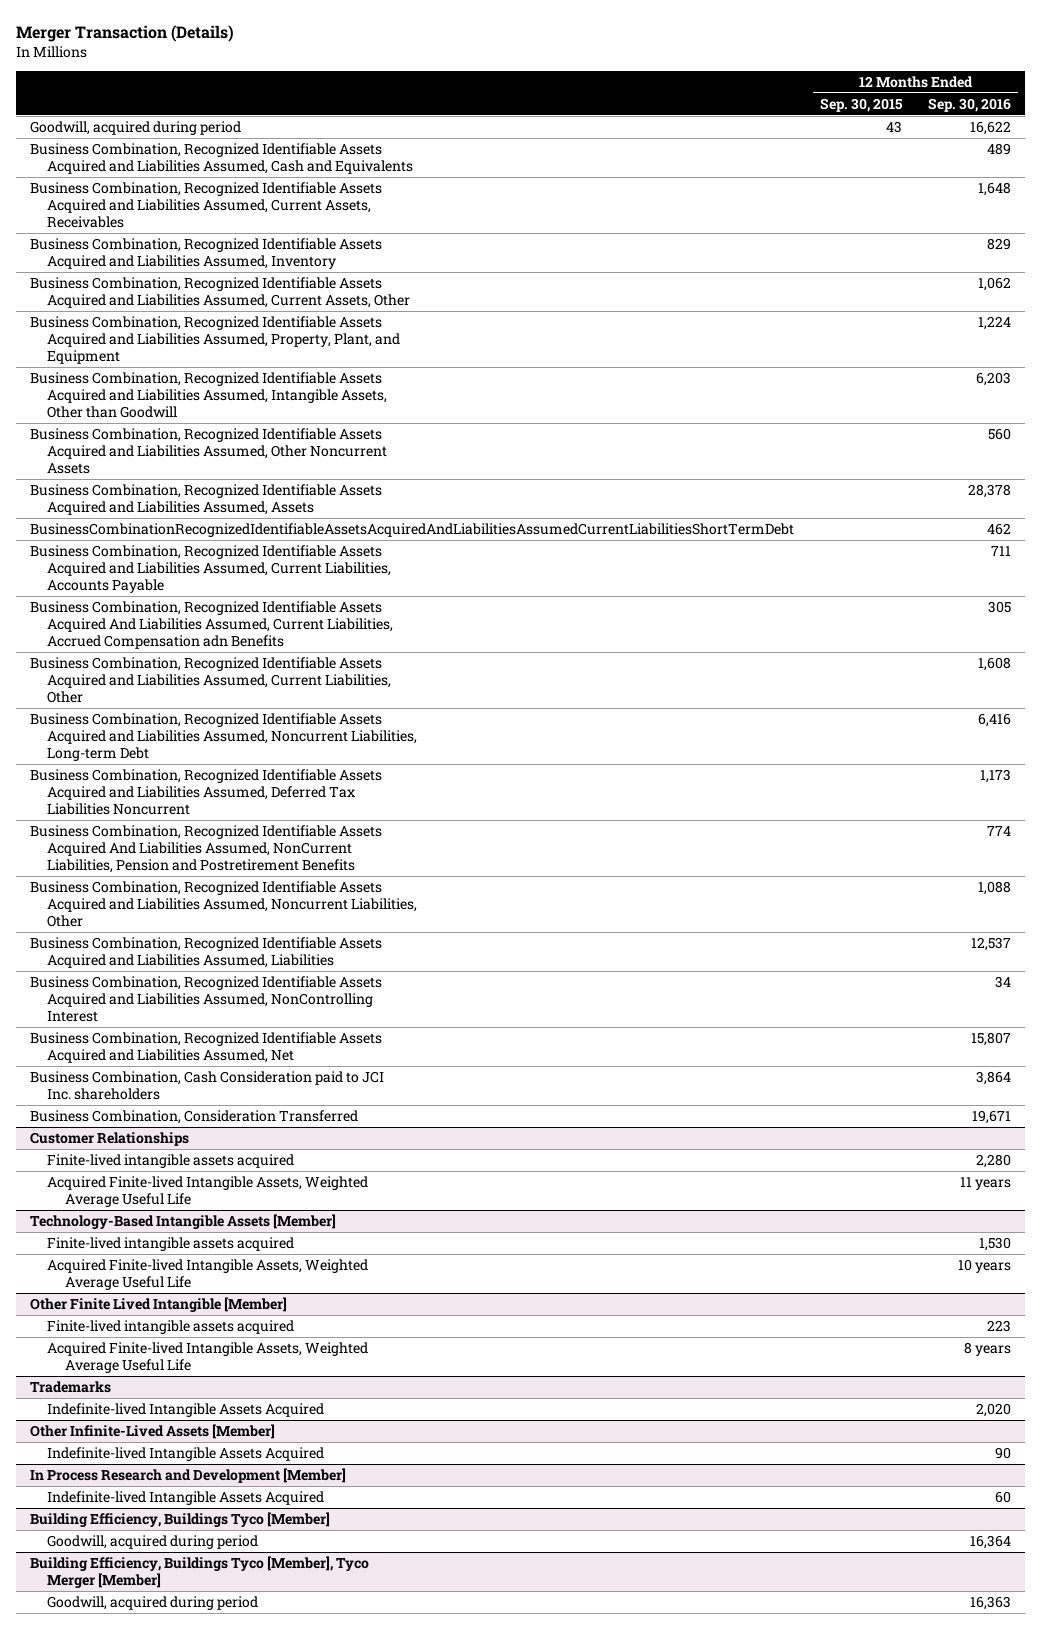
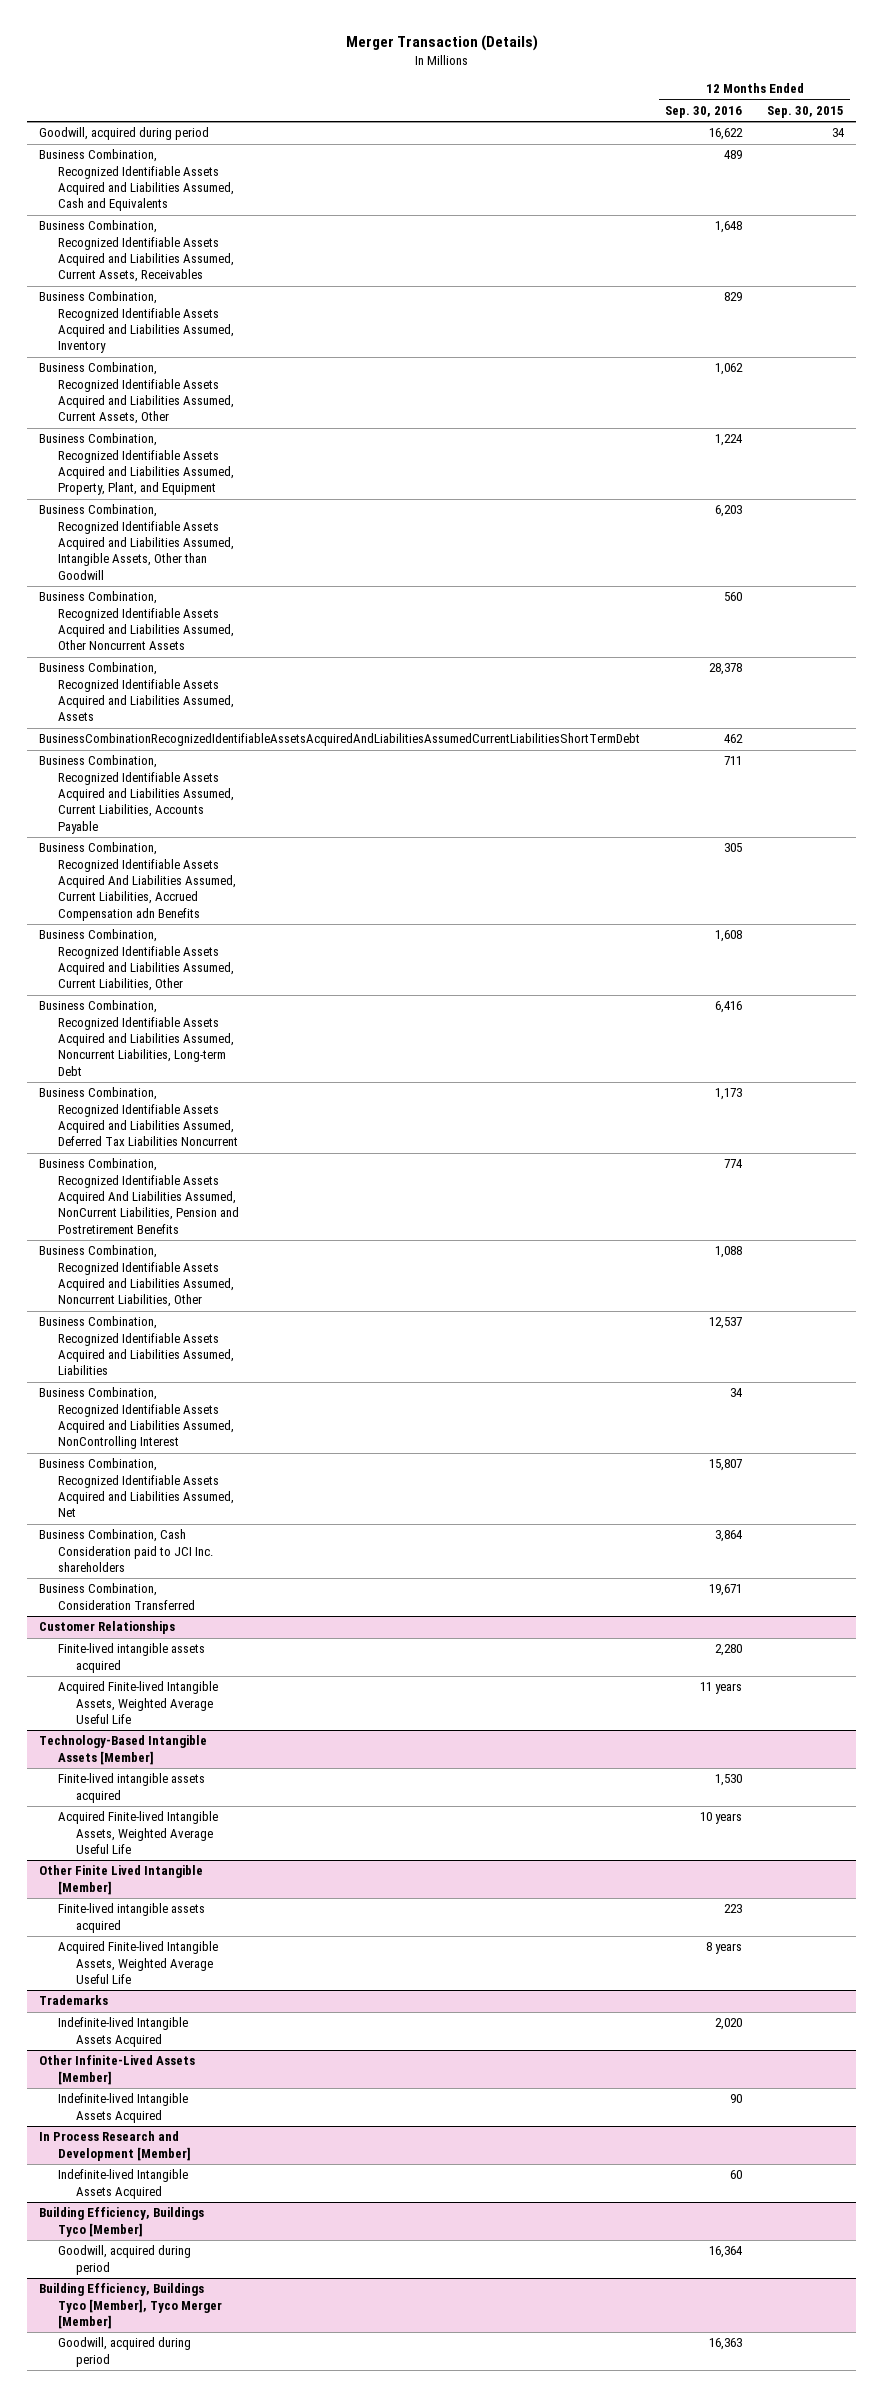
- | 12 Months Ended Sep. 30, 2015 | 12 Months Ended Sep. 30, 2016
+ | 12 Months Ended Sep. 30, 2016 | 12 Months Ended Sep. 30, 2015
- Goodwill, acquired during period | 43 | 16,622
+ Goodwill, acquired during period | 16,622 | 34

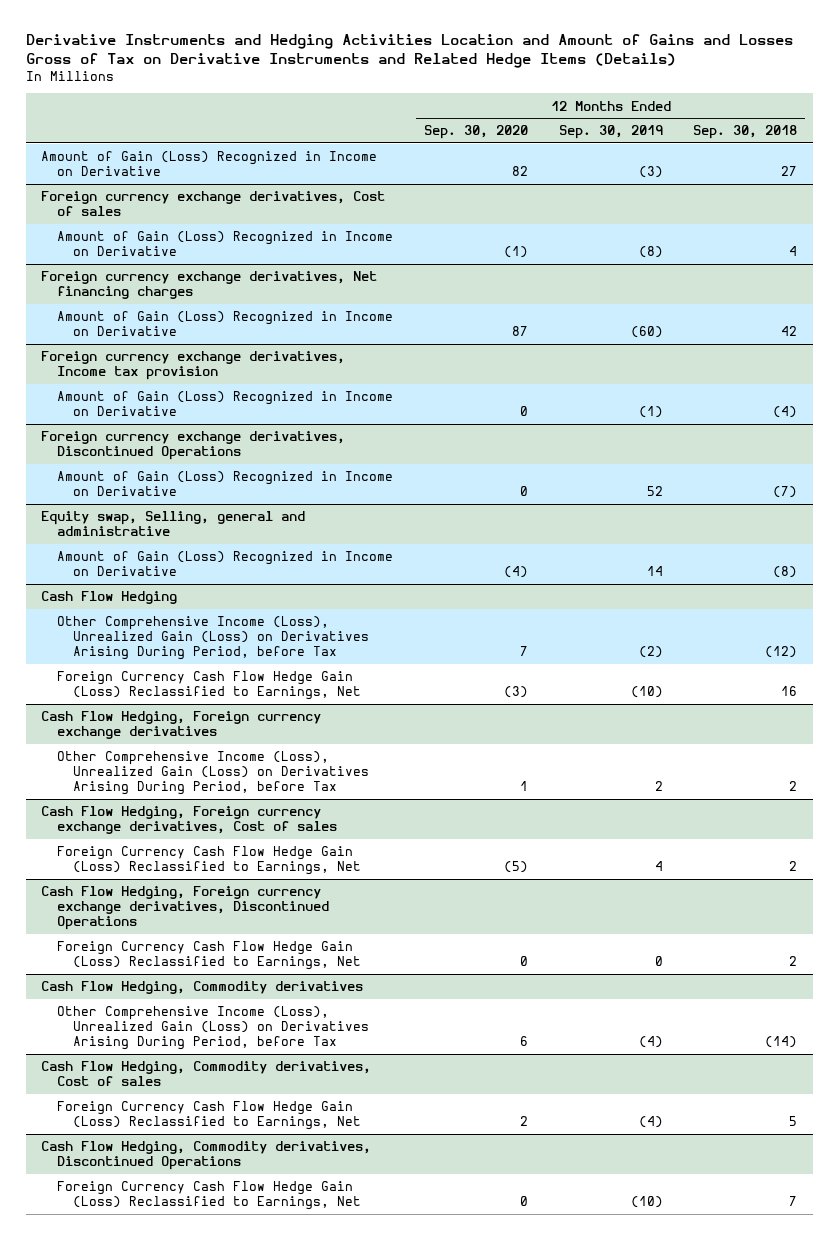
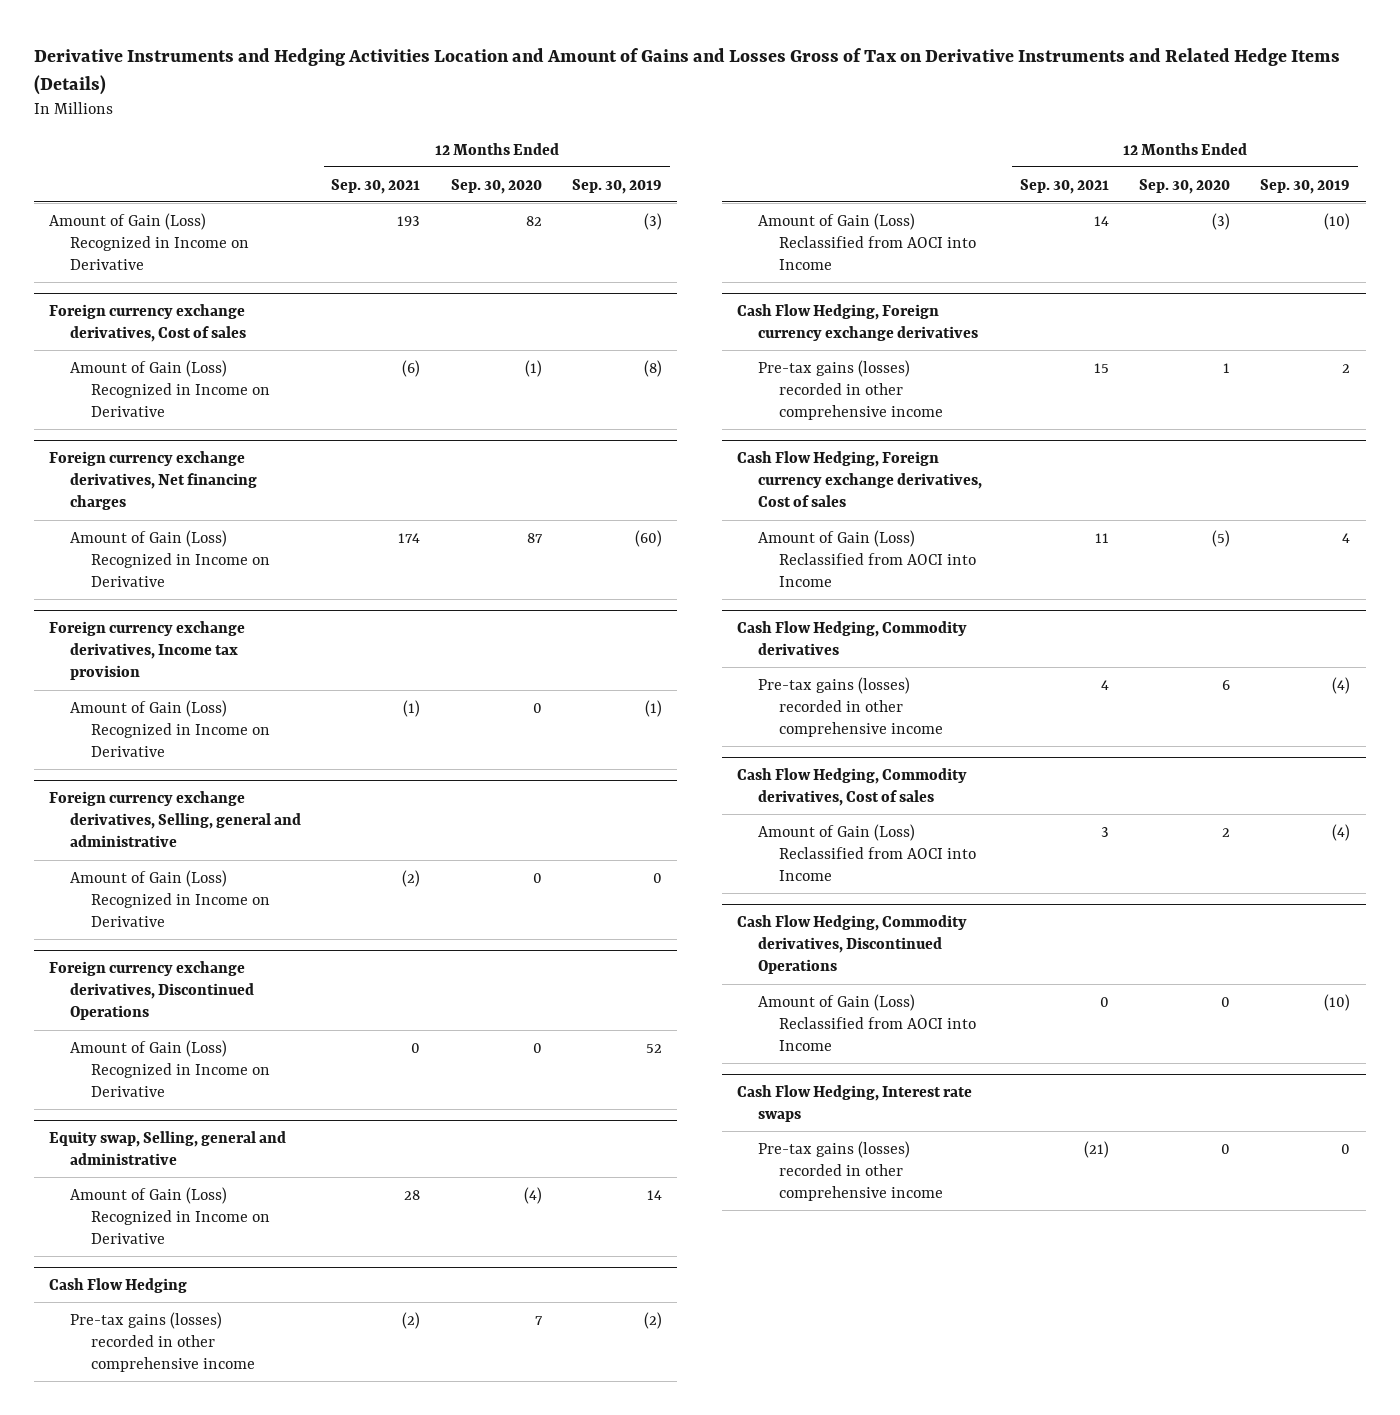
- | 12 Months Ended Sep. 30, 2020 | 12 Months Ended Sep. 30, 2019 | 12 Months Ended Sep. 30, 2018
+ | 12 Months Ended Sep. 30, 2021 | 12 Months Ended Sep. 30, 2020 | 12 Months Ended Sep. 30, 2019
+ Foreign currency exchange derivatives, Selling, general and administrative
+ Amount of Gain (Loss) Recognized in Income on Derivative | (2) | 0 | 0
@ Cash Flow Hedging
- Other Comprehensive Income (Loss), Unrealized Gain (Loss) on Derivatives Arising During Period, before Tax | 7 | (2) | (12)
- Foreign Currency Cash Flow Hedge Gain (Loss) Reclassified to Earnings, Net | (3) | (10) | 16
+ Pre-tax gains (losses) recorded in other comprehensive income | (2) | 7 | (2)
+ Amount of Gain (Loss) Reclassified from AOCI into Income | 14 | (3) | (10)
@ Cash Flow Hedging, Foreign currency exchange derivatives
- Other Comprehensive Income (Loss), Unrealized Gain (Loss) on Derivatives Arising During Period, before Tax | 1 | 2 | 2
+ Pre-tax gains (losses) recorded in other comprehensive income | 15 | 1 | 2
@ Cash Flow Hedging, Foreign currency exchange derivatives, Cost of sales
- Foreign Currency Cash Flow Hedge Gain (Loss) Reclassified to Earnings, Net | (5) | 4 | 2
- Cash Flow Hedging, Foreign currency exchange derivatives, Discontinued Operations
- Foreign Currency Cash Flow Hedge Gain (Loss) Reclassified to Earnings, Net | 0 | 0 | 2
@ Cash Flow Hedging, Foreign currency exchange derivatives, Cost of sales
+ Amount of Gain (Loss) Reclassified from AOCI into Income | 11 | (5) | 4
@ Cash Flow Hedging, Commodity derivatives
- Other Comprehensive Income (Loss), Unrealized Gain (Loss) on Derivatives Arising During Period, before Tax | 6 | (4) | (14)
+ Pre-tax gains (losses) recorded in other comprehensive income | 4 | 6 | (4)
@ Cash Flow Hedging, Commodity derivatives, Cost of sales
- Foreign Currency Cash Flow Hedge Gain (Loss) Reclassified to Earnings, Net | 2 | (4) | 5
+ Amount of Gain (Loss) Reclassified from AOCI into Income | 3 | 2 | (4)
@ Cash Flow Hedging, Commodity derivatives, Discontinued Operations
- Foreign Currency Cash Flow Hedge Gain (Loss) Reclassified to Earnings, Net | 0 | (10) | 7
+ Amount of Gain (Loss) Reclassified from AOCI into Income | 0 | 0 | (10)
+ Cash Flow Hedging, Interest rate swaps
+ Pre-tax gains (losses) recorded in other comprehensive income | (21) | 0 | 0

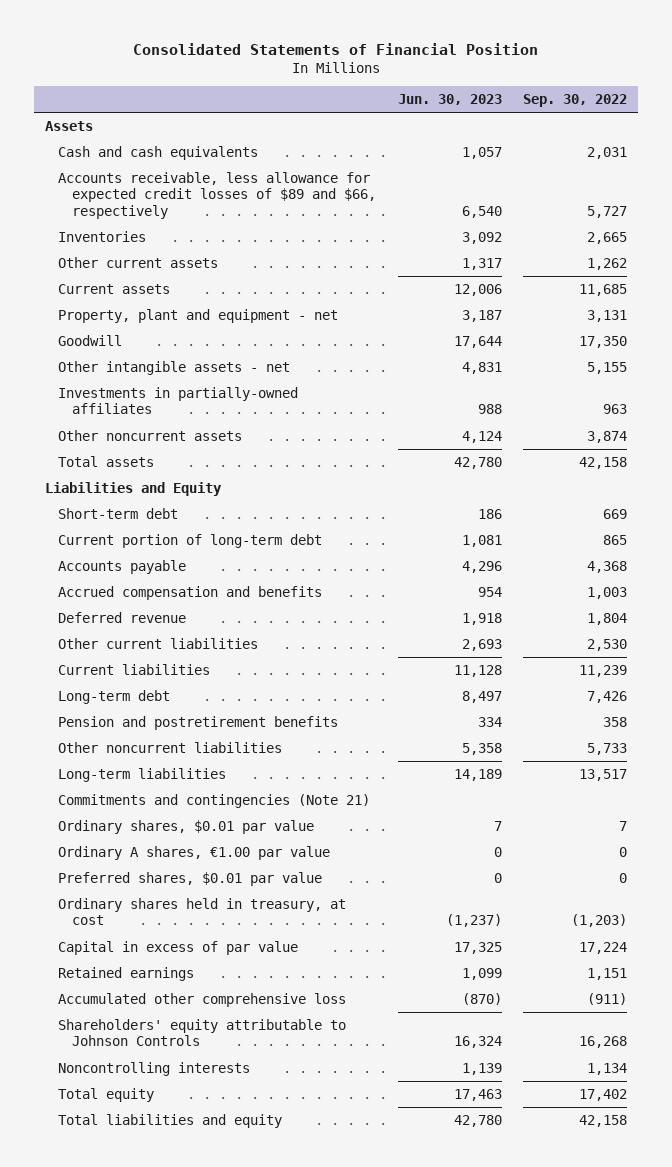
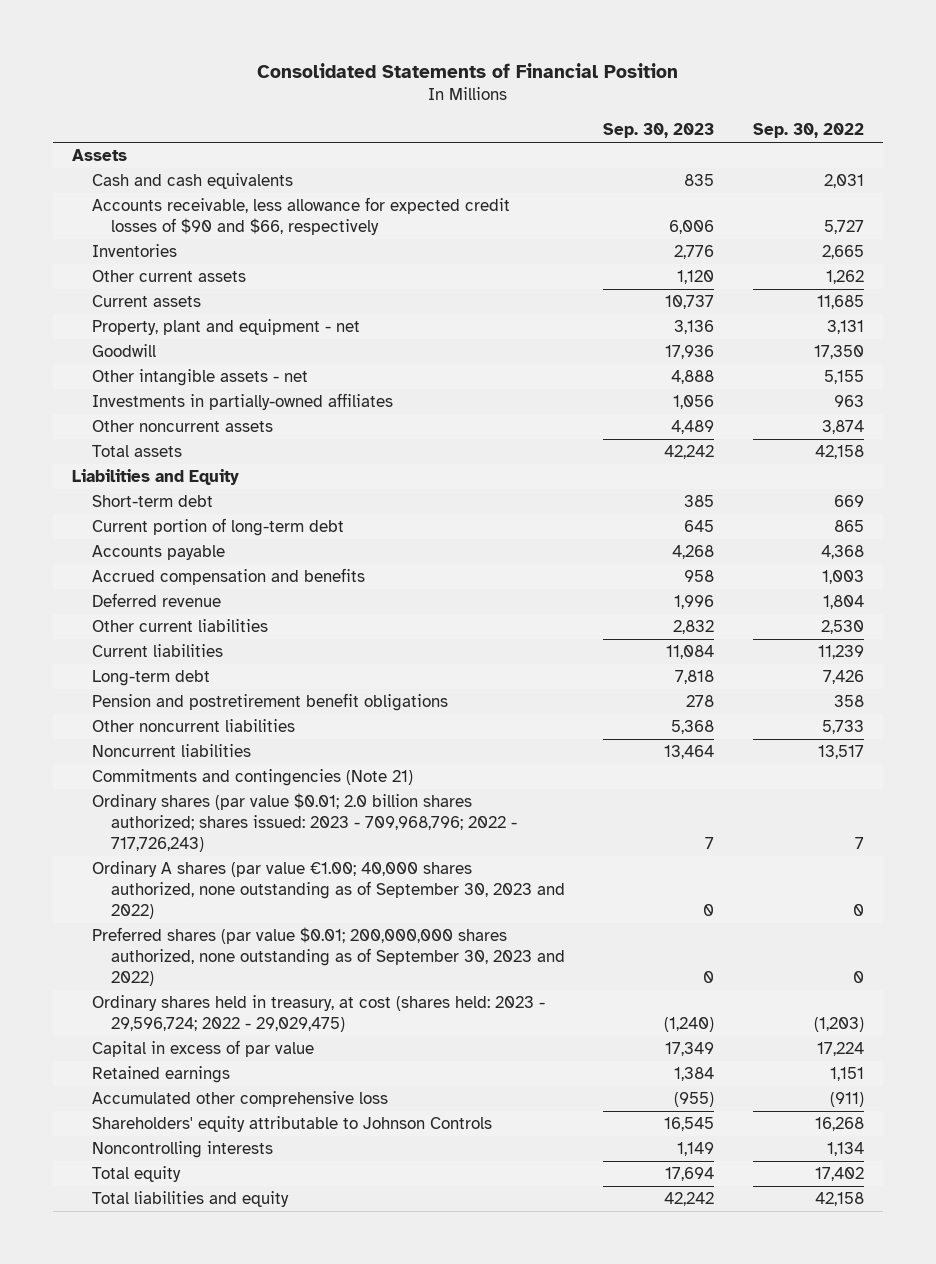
- | Jun. 30, 2023 | Sep. 30, 2022
+ | Sep. 30, 2023 | Sep. 30, 2022
- Accounts receivable, less allowance for expected credit losses of $89 and $66, respectively | 6,540 | 5,727
+ Accounts receivable, less allowance for expected credit losses of $90 and $66, respectively | 6,006 | 5,727
- Pension and postretirement benefits | 334 | 358
+ Pension and postretirement benefit obligations | 278 | 358
- Long-term liabilities | 14,189 | 13,517
+ Noncurrent liabilities | 13,464 | 13,517
- Ordinary shares, $0.01 par value | 7 | 7
- Ordinary A shares, €1.00 par value | 0 | 0
- Preferred shares, $0.01 par value | 0 | 0
- Ordinary shares held in treasury, at cost | (1,237) | (1,203)
+ Ordinary shares (par value $0.01; 2.0 billion shares authorized; shares issued: 2023 - 709,968,796; 2022 - 717,726,243) | 7 | 7
+ Ordinary A shares (par value €1.00; 40,000 shares authorized, none outstanding as of September 30, 2023 and 2022) | 0 | 0
+ Preferred shares (par value $0.01; 200,000,000 shares authorized, none outstanding as of September 30, 2023 and 2022) | 0 | 0
+ Ordinary shares held in treasury, at cost (shares held: 2023 - 29,596,724; 2022 - 29,029,475) | (1,240) | (1,203)

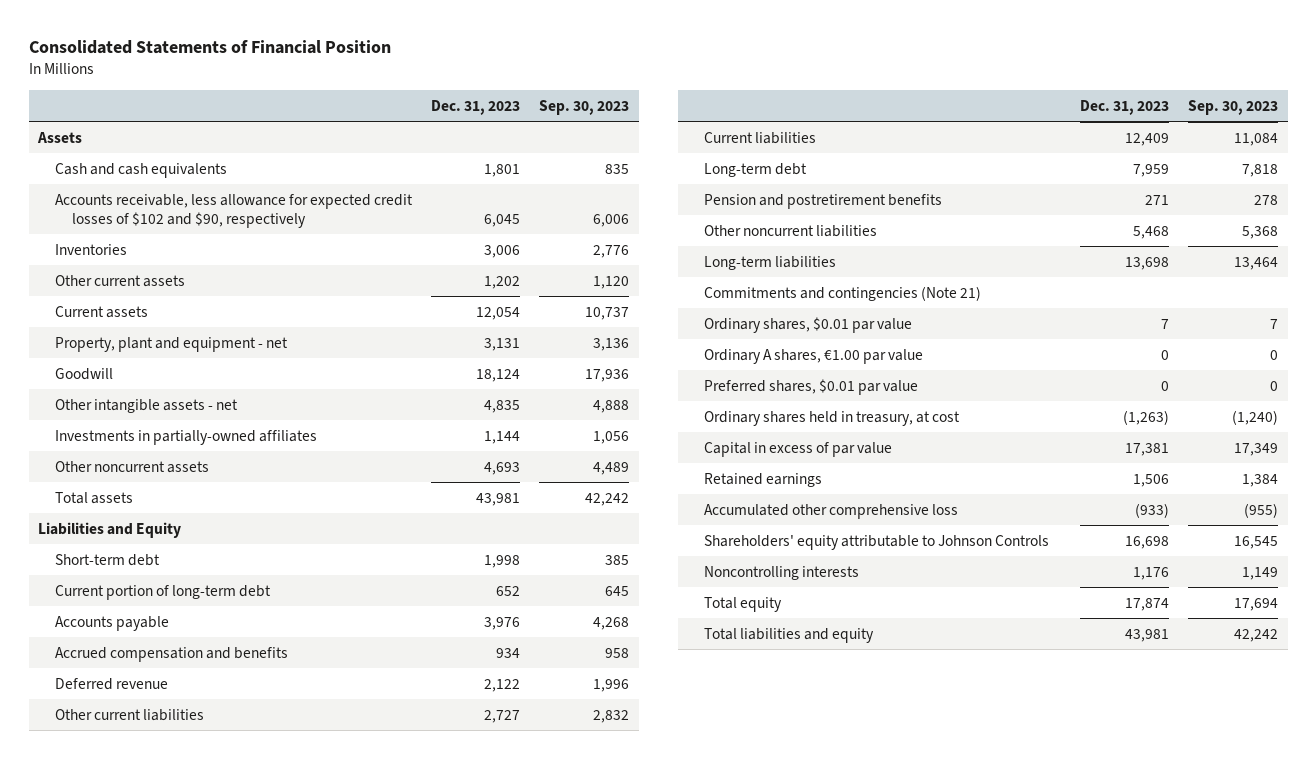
- | Sep. 30, 2023 | Sep. 30, 2022
+ | Dec. 31, 2023 | Sep. 30, 2023
- Accounts receivable, less allowance for expected credit losses of $90 and $66, respectively | 6,006 | 5,727
+ Accounts receivable, less allowance for expected credit losses of $102 and $90, respectively | 6,045 | 6,006
- Pension and postretirement benefit obligations | 278 | 358
+ Pension and postretirement benefits | 271 | 278
- Noncurrent liabilities | 13,464 | 13,517
+ Long-term liabilities | 13,698 | 13,464
- Ordinary shares (par value $0.01; 2.0 billion shares authorized; shares issued: 2023 - 709,968,796; 2022 - 717,726,243) | 7 | 7
- Ordinary A shares (par value €1.00; 40,000 shares authorized, none outstanding as of September 30, 2023 and 2022) | 0 | 0
- Preferred shares (par value $0.01; 200,000,000 shares authorized, none outstanding as of September 30, 2023 and 2022) | 0 | 0
- Ordinary shares held in treasury, at cost (shares held: 2023 - 29,596,724; 2022 - 29,029,475) | (1,240) | (1,203)
+ Ordinary shares, $0.01 par value | 7 | 7
+ Ordinary A shares, €1.00 par value | 0 | 0
+ Preferred shares, $0.01 par value | 0 | 0
+ Ordinary shares held in treasury, at cost | (1,263) | (1,240)

